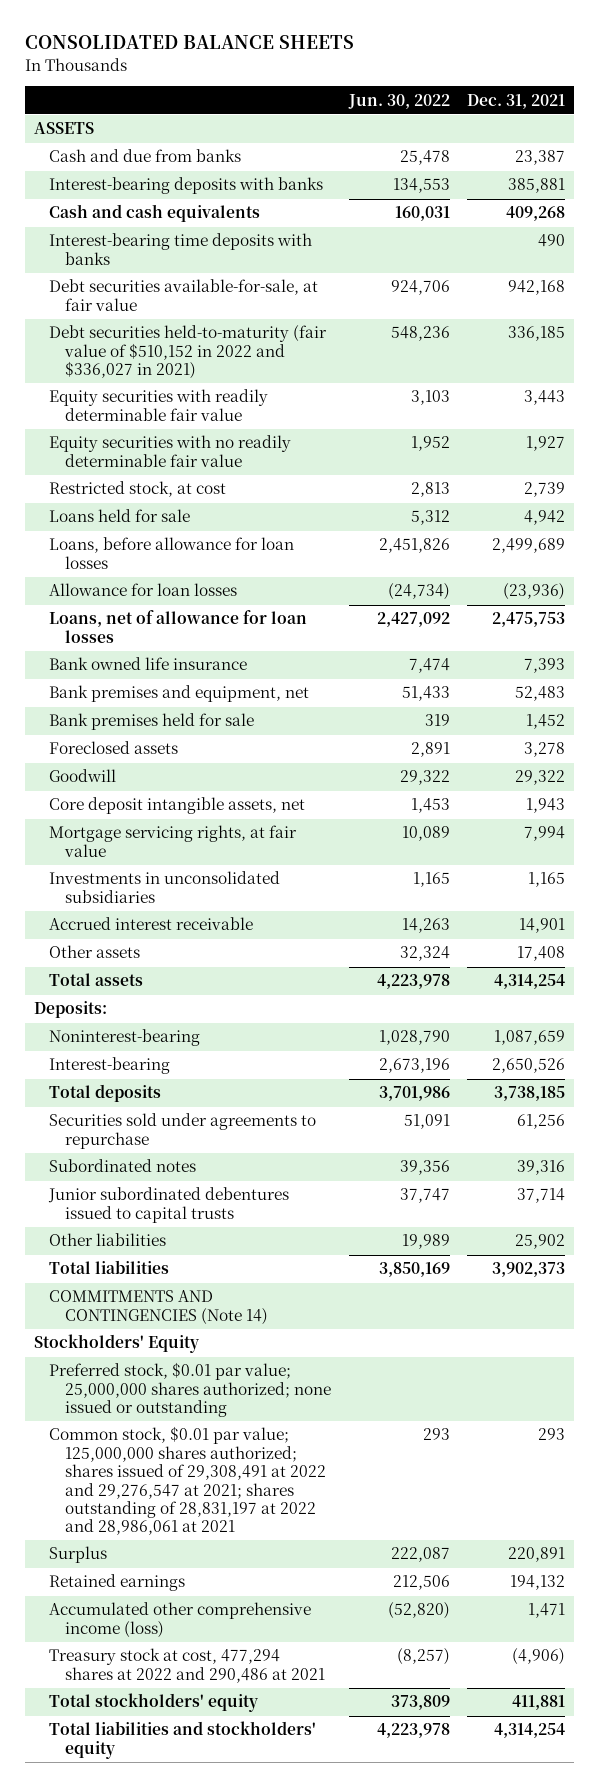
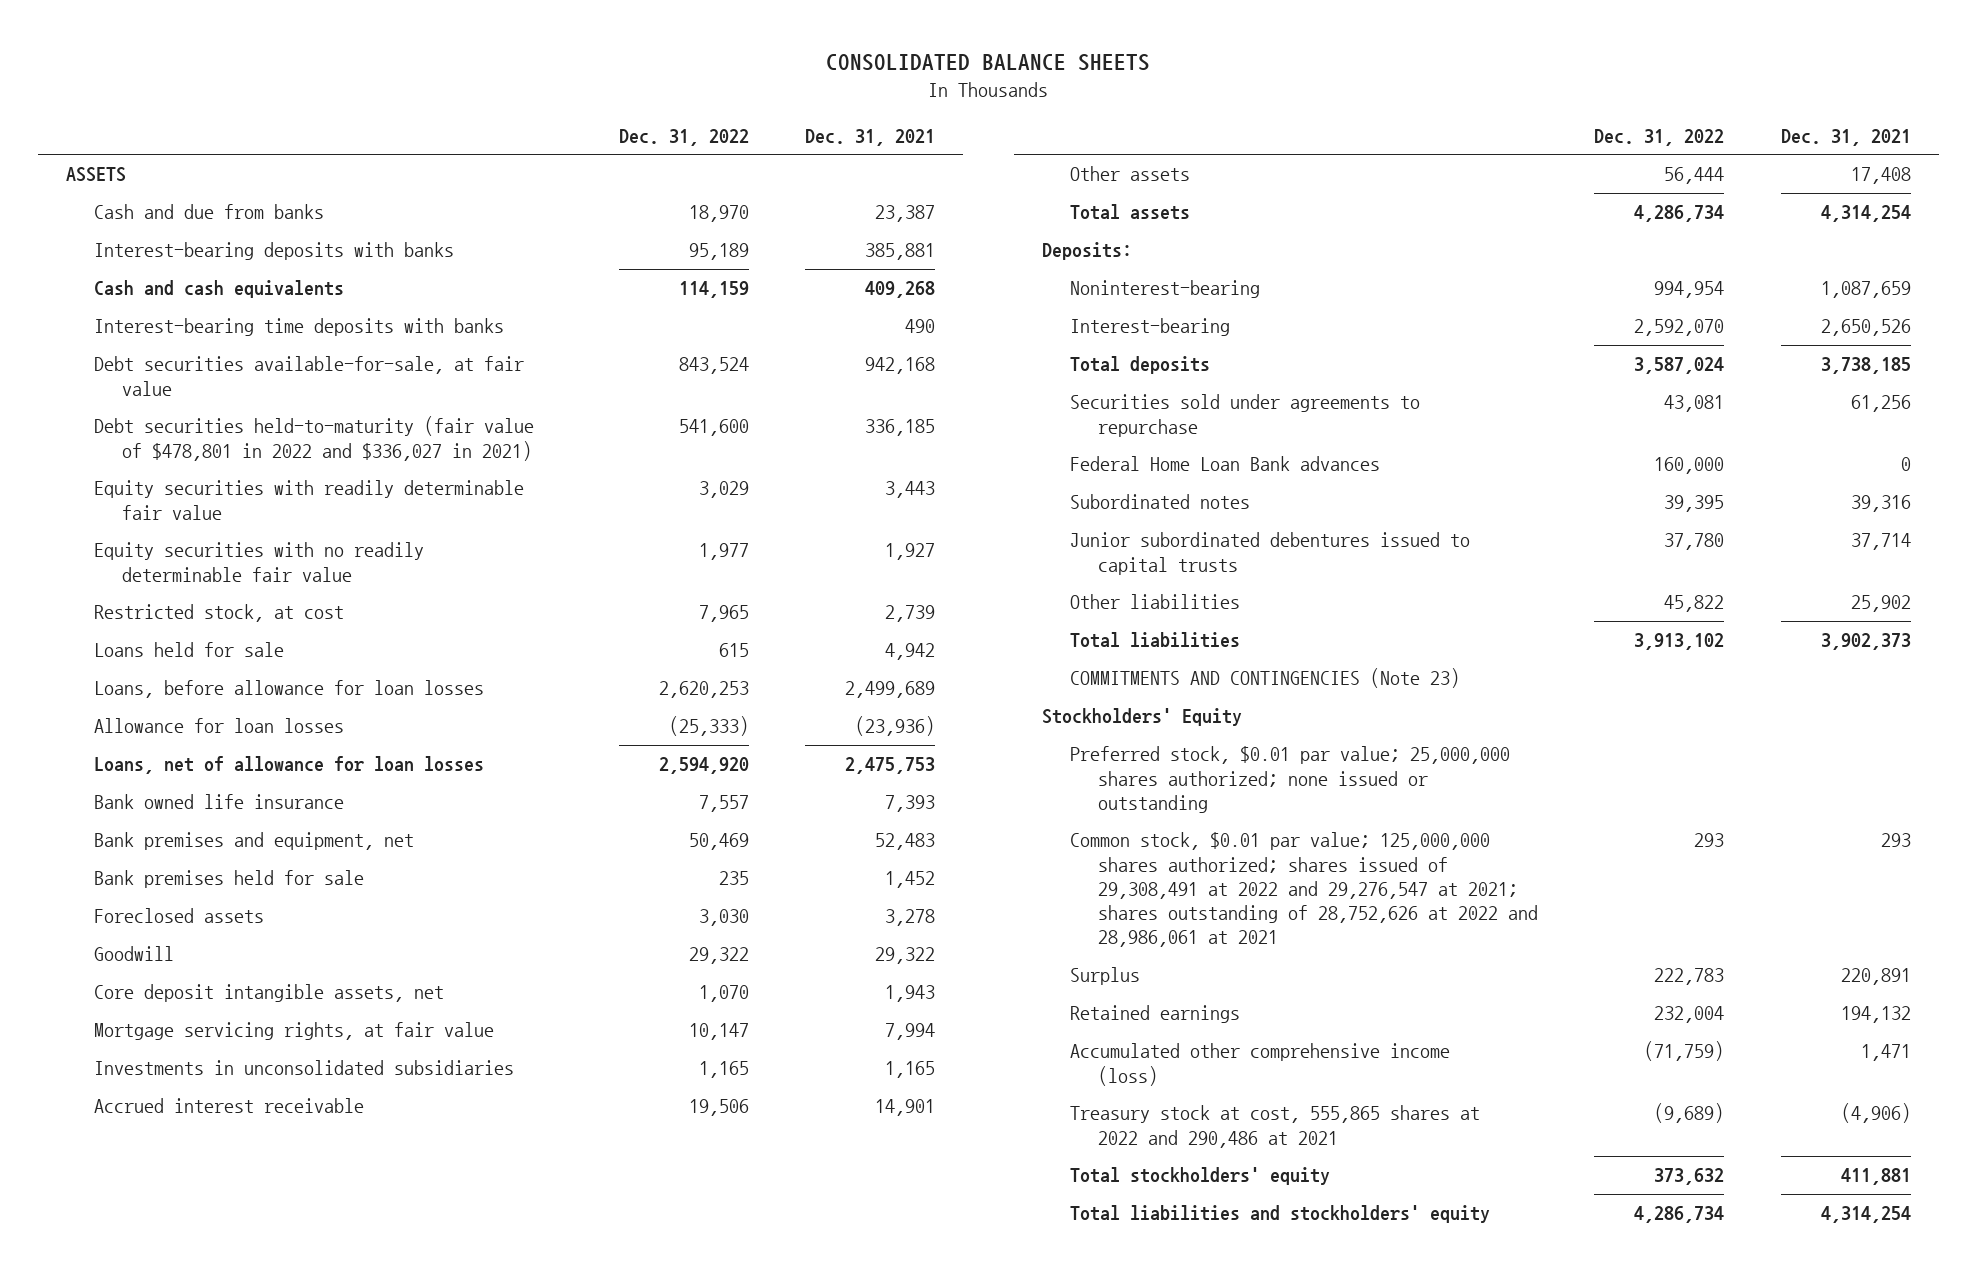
- | Jun. 30, 2022 | Dec. 31, 2021
+ | Dec. 31, 2022 | Dec. 31, 2021
- Debt securities held-to-maturity (fair value of $510,152 in 2022 and $336,027 in 2021) | 548,236 | 336,185
+ Debt securities held-to-maturity (fair value of $478,801 in 2022 and $336,027 in 2021) | 541,600 | 336,185
+ Federal Home Loan Bank advances | 160,000 | 0
- COMMITMENTS AND CONTINGENCIES (Note 14)
+ COMMITMENTS AND CONTINGENCIES (Note 23)
- Common stock, $0.01 par value; 125,000,000 shares authorized; shares issued of 29,308,491 at 2022 and 29,276,547 at 2021; shares outstanding of 28,831,197 at 2022 and 28,986,061 at 2021 | 293 | 293
+ Common stock, $0.01 par value; 125,000,000 shares authorized; shares issued of 29,308,491 at 2022 and 29,276,547 at 2021; shares outstanding of 28,752,626 at 2022 and 28,986,061 at 2021 | 293 | 293
- Treasury stock at cost, 477,294 shares at 2022 and 290,486 at 2021 | (8,257) | (4,906)
+ Treasury stock at cost, 555,865 shares at 2022 and 290,486 at 2021 | (9,689) | (4,906)

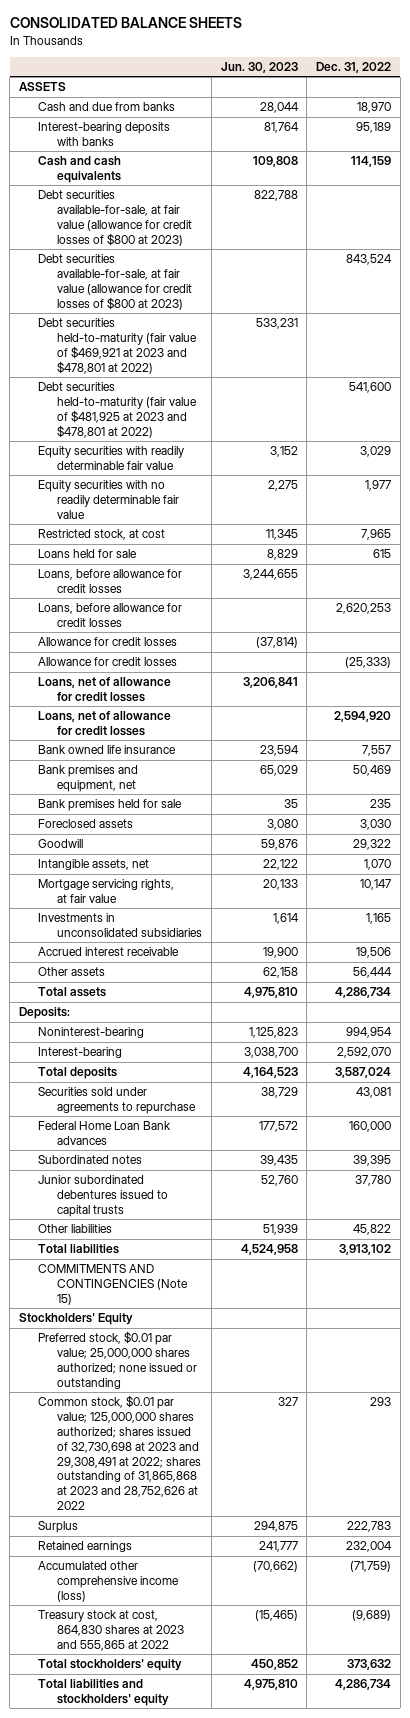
- | Dec. 31, 2022 | Dec. 31, 2021
+ | Jun. 30, 2023 | Dec. 31, 2022
- Interest-bearing time deposits with banks | | 490
- Debt securities available-for-sale, at fair value | 843,524 | 942,168
- Debt securities held-to-maturity (fair value of $478,801 in 2022 and $336,027 in 2021) | 541,600 | 336,185
+ Debt securities available-for-sale, at fair value (allowance for credit losses of $800 at 2023) | 822,788 |
+ Debt securities available-for-sale, at fair value (allowance for credit losses of $800 at 2023) | | 843,524
+ Debt securities held-to-maturity (fair value of $469,921 at 2023 and $478,801 at 2022) | 533,231 |
+ Debt securities held-to-maturity (fair value of $481,925 at 2023 and $478,801 at 2022) | | 541,600
- Loans, before allowance for loan losses | 2,620,253 | 2,499,689
- Allowance for loan losses | (25,333) | (23,936)
- Loans, net of allowance for loan losses | 2,594,920 | 2,475,753
+ Loans, before allowance for credit losses | 3,244,655 |
+ Loans, before allowance for credit losses | | 2,620,253
+ Allowance for credit losses | (37,814) |
+ Allowance for credit losses | | (25,333)
+ Loans, net of allowance for credit losses | 3,206,841 |
+ Loans, net of allowance for credit losses | | 2,594,920
- Core deposit intangible assets, net | 1,070 | 1,943
+ Intangible assets, net | 22,122 | 1,070
- COMMITMENTS AND CONTINGENCIES (Note 23)
+ COMMITMENTS AND CONTINGENCIES (Note 15)
- Common stock, $0.01 par value; 125,000,000 shares authorized; shares issued of 29,308,491 at 2022 and 29,276,547 at 2021; shares outstanding of 28,752,626 at 2022 and 28,986,061 at 2021 | 293 | 293
+ Common stock, $0.01 par value; 125,000,000 shares authorized; shares issued of 32,730,698 at 2023 and 29,308,491 at 2022; shares outstanding of 31,865,868 at 2023 and 28,752,626 at 2022 | 327 | 293
- Treasury stock at cost, 555,865 shares at 2022 and 290,486 at 2021 | (9,689) | (4,906)
+ Treasury stock at cost, 864,830 shares at 2023 and 555,865 at 2022 | (15,465) | (9,689)

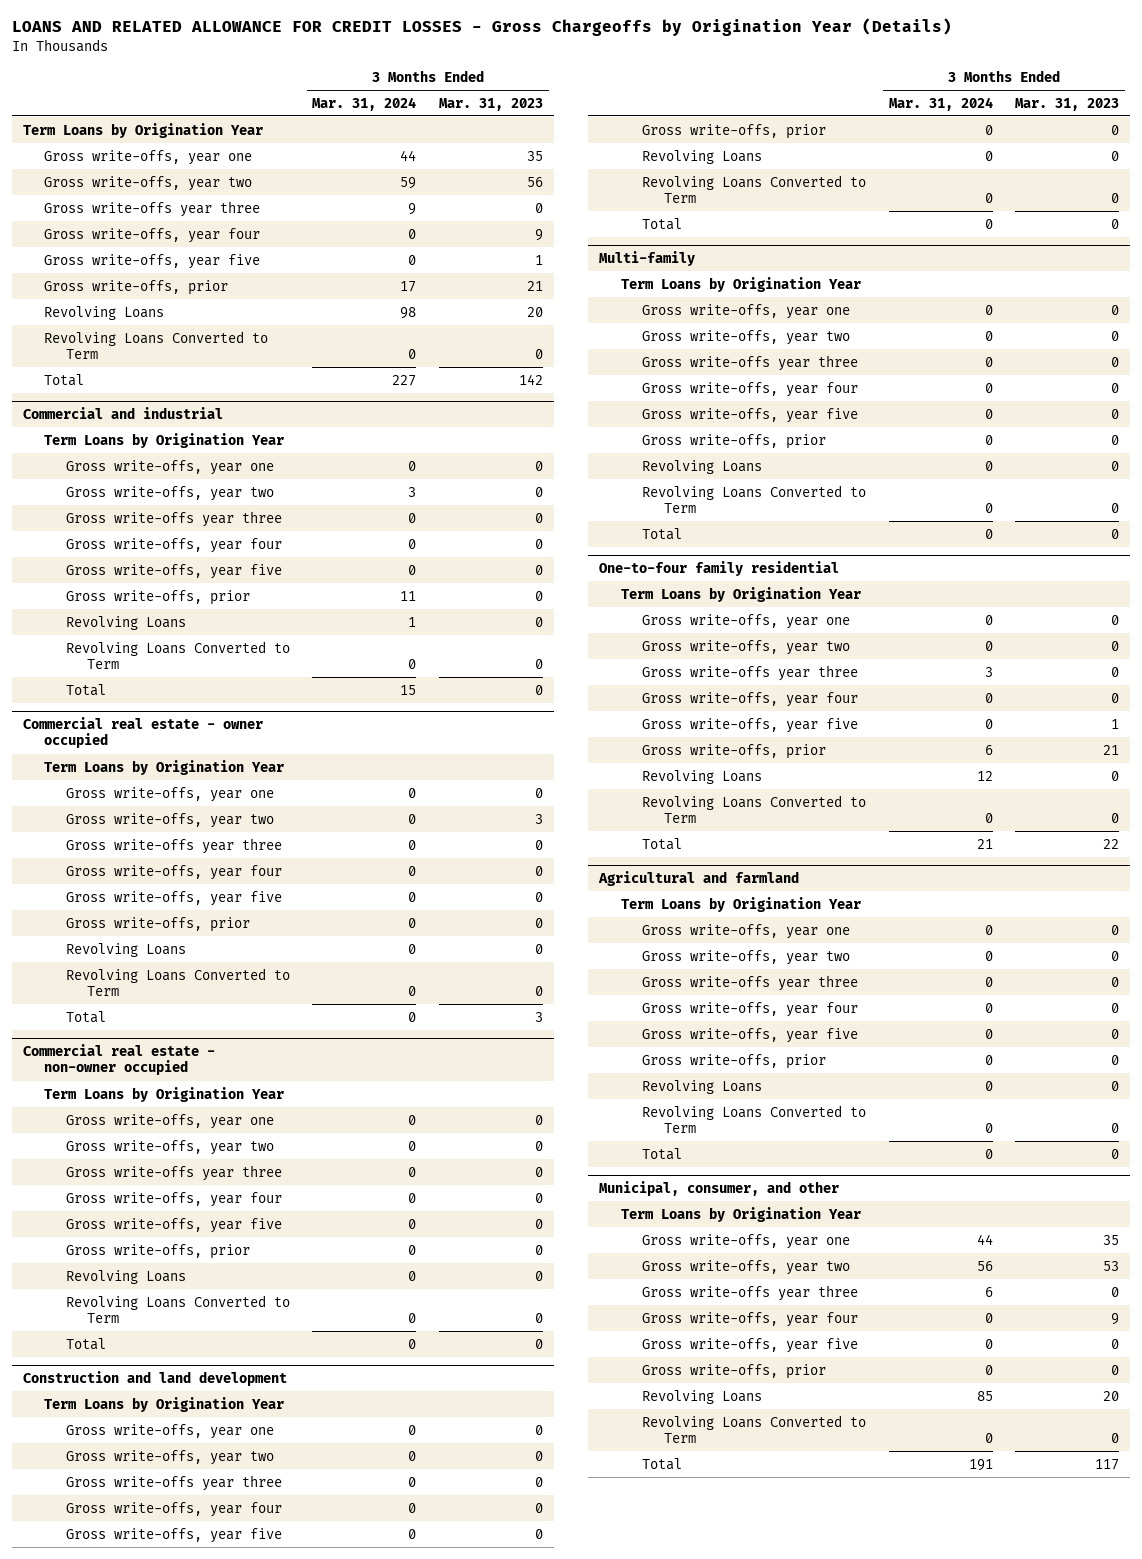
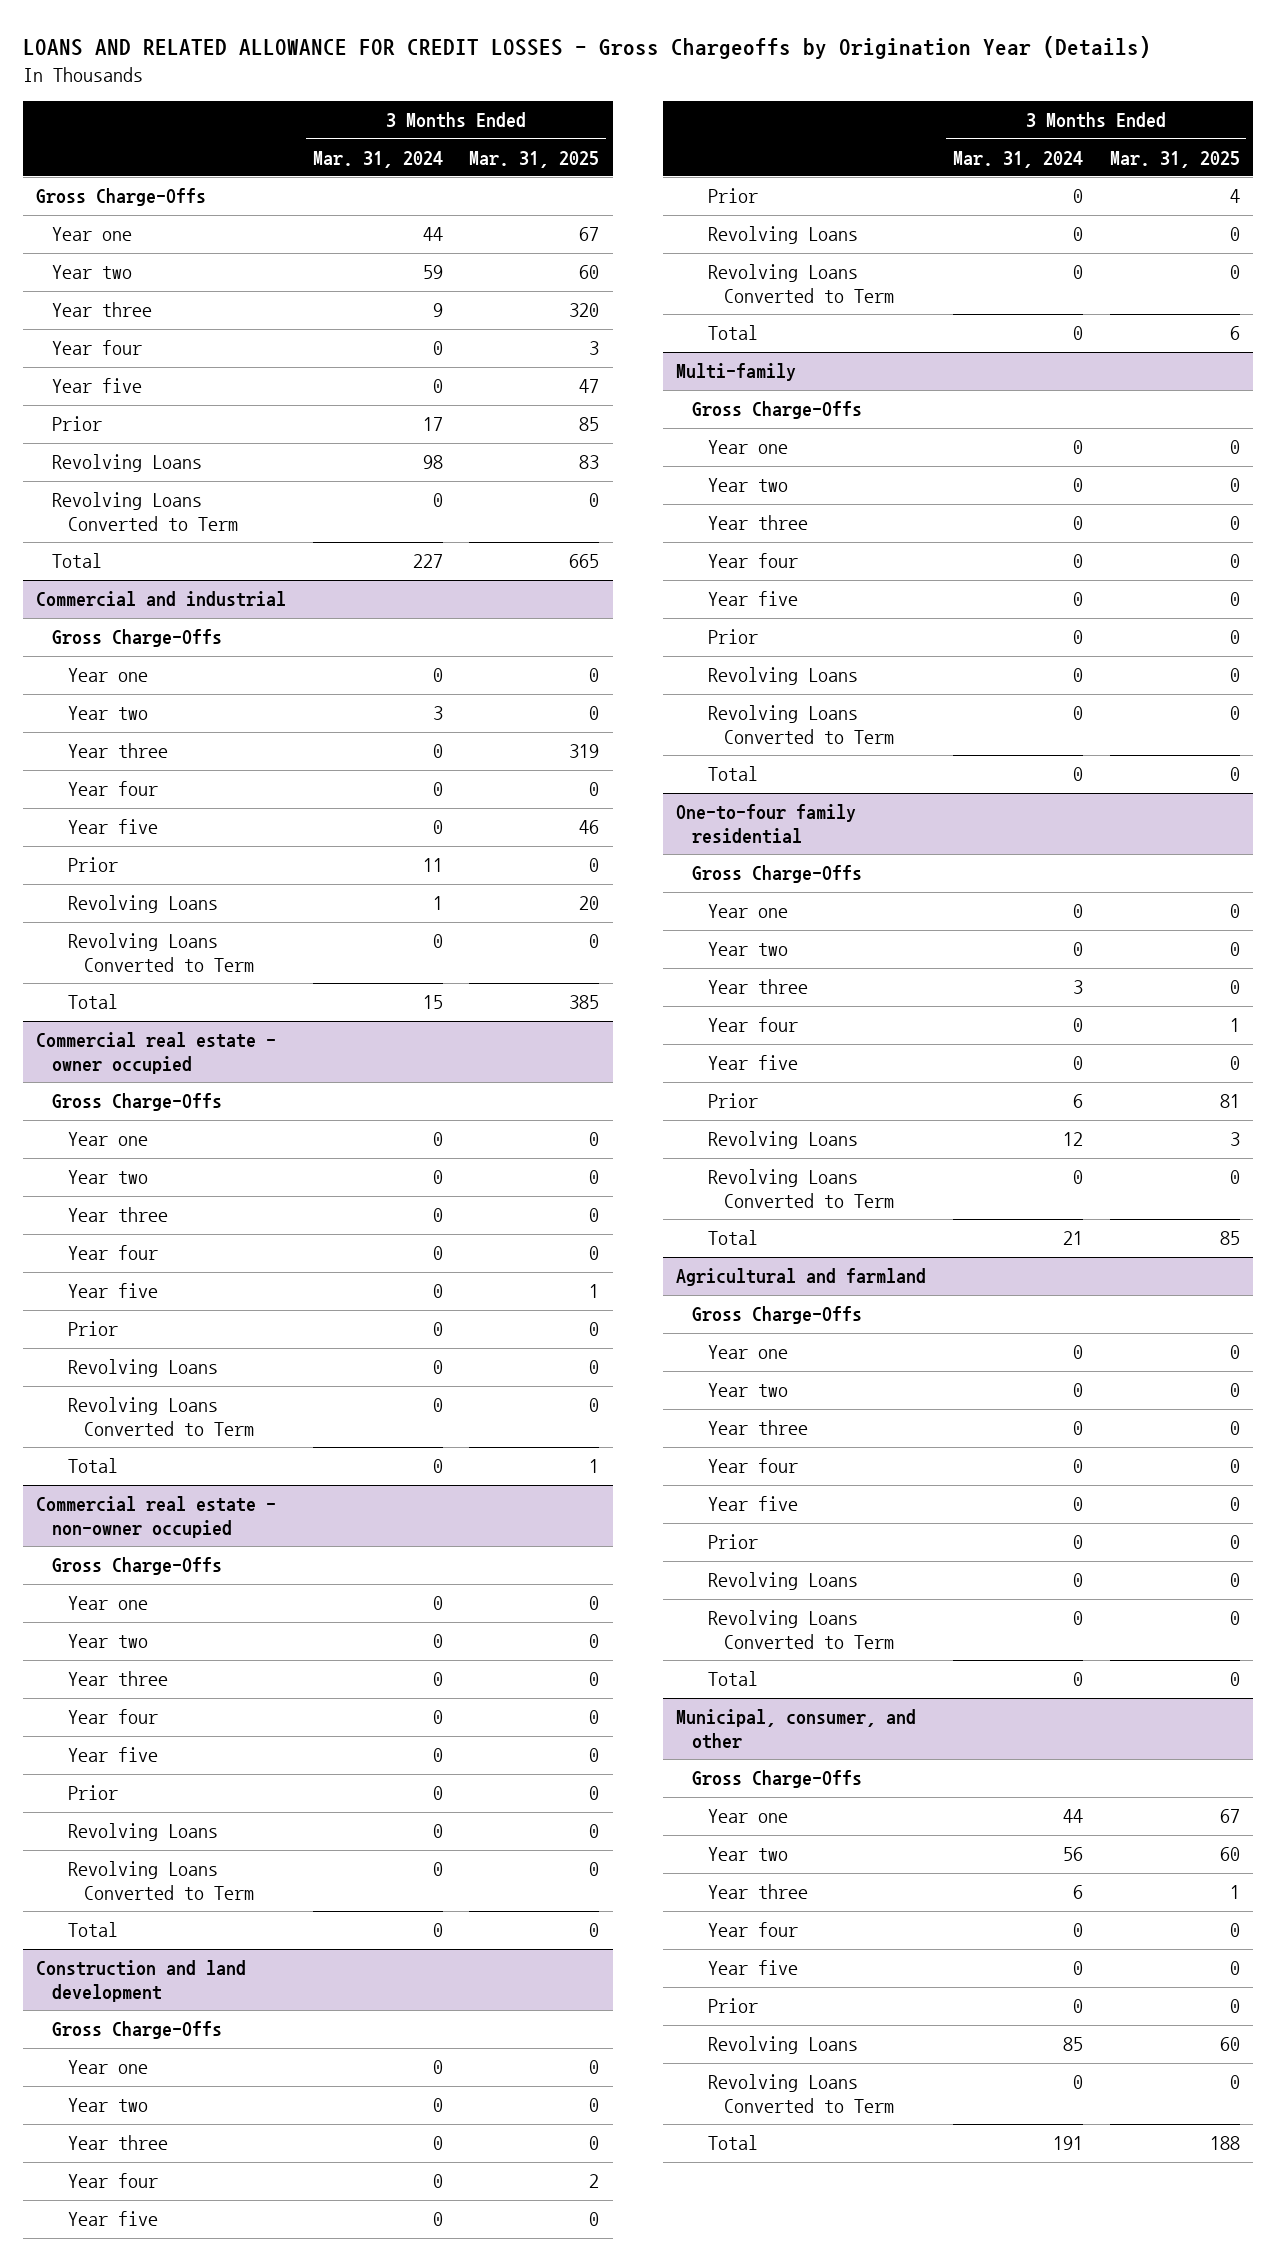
- | 3 Months Ended Mar. 31, 2024 | 3 Months Ended Mar. 31, 2023
+ | 3 Months Ended Mar. 31, 2024 | 3 Months Ended Mar. 31, 2025
- Term Loans by Origination Year
- Gross write-offs, year one | 44 | 35
- Gross write-offs, year two | 59 | 56
- Gross write-offs year three | 9 | 0
- Gross write-offs, year four | 0 | 9
- Gross write-offs, year five | 0 | 1
- Gross write-offs, prior | 17 | 21
+ Gross Charge-Offs
+ Year one | 44 | 67
+ Year two | 59 | 60
+ Year three | 9 | 320
+ Year four | 0 | 3
+ Year five | 0 | 47
+ Prior | 17 | 85
@ Commercial and industrial
- Term Loans by Origination Year
- Gross write-offs, year one | 0 | 0
- Gross write-offs, year two | 3 | 0
- Gross write-offs year three | 0 | 0
- Gross write-offs, year four | 0 | 0
- Gross write-offs, year five | 0 | 0
- Gross write-offs, prior | 11 | 0
+ Gross Charge-Offs
+ Year one | 0 | 0
+ Year two | 3 | 0
+ Year three | 0 | 319
+ Year four | 0 | 0
+ Year five | 0 | 46
+ Prior | 11 | 0
@ Commercial real estate - owner occupied
- Term Loans by Origination Year
- Gross write-offs, year one | 0 | 0
- Gross write-offs, year two | 0 | 3
- Gross write-offs year three | 0 | 0
- Gross write-offs, year four | 0 | 0
- Gross write-offs, year five | 0 | 0
- Gross write-offs, prior | 0 | 0
+ Gross Charge-Offs
+ Year one | 0 | 0
+ Year two | 0 | 0
+ Year three | 0 | 0
+ Year four | 0 | 0
+ Year five | 0 | 1
+ Prior | 0 | 0
@ Commercial real estate - non-owner occupied
- Term Loans by Origination Year
- Gross write-offs, year one | 0 | 0
- Gross write-offs, year two | 0 | 0
- Gross write-offs year three | 0 | 0
- Gross write-offs, year four | 0 | 0
- Gross write-offs, year five | 0 | 0
- Gross write-offs, prior | 0 | 0
+ Gross Charge-Offs
+ Year one | 0 | 0
+ Year two | 0 | 0
+ Year three | 0 | 0
+ Year four | 0 | 0
+ Year five | 0 | 0
+ Prior | 0 | 0
@ Construction and land development
- Term Loans by Origination Year
- Gross write-offs, year one | 0 | 0
- Gross write-offs, year two | 0 | 0
- Gross write-offs year three | 0 | 0
- Gross write-offs, year four | 0 | 0
- Gross write-offs, year five | 0 | 0
- Gross write-offs, prior | 0 | 0
+ Gross Charge-Offs
+ Year one | 0 | 0
+ Year two | 0 | 0
+ Year three | 0 | 0
+ Year four | 0 | 2
+ Year five | 0 | 0
+ Prior | 0 | 4
@ Multi-family
- Term Loans by Origination Year
- Gross write-offs, year one | 0 | 0
- Gross write-offs, year two | 0 | 0
- Gross write-offs year three | 0 | 0
- Gross write-offs, year four | 0 | 0
- Gross write-offs, year five | 0 | 0
- Gross write-offs, prior | 0 | 0
+ Gross Charge-Offs
+ Year one | 0 | 0
+ Year two | 0 | 0
+ Year three | 0 | 0
+ Year four | 0 | 0
+ Year five | 0 | 0
+ Prior | 0 | 0
@ One-to-four family residential
- Term Loans by Origination Year
- Gross write-offs, year one | 0 | 0
- Gross write-offs, year two | 0 | 0
- Gross write-offs year three | 3 | 0
- Gross write-offs, year four | 0 | 0
- Gross write-offs, year five | 0 | 1
- Gross write-offs, prior | 6 | 21
+ Gross Charge-Offs
+ Year one | 0 | 0
+ Year two | 0 | 0
+ Year three | 3 | 0
+ Year four | 0 | 1
+ Year five | 0 | 0
+ Prior | 6 | 81
@ Agricultural and farmland
- Term Loans by Origination Year
- Gross write-offs, year one | 0 | 0
- Gross write-offs, year two | 0 | 0
- Gross write-offs year three | 0 | 0
- Gross write-offs, year four | 0 | 0
- Gross write-offs, year five | 0 | 0
- Gross write-offs, prior | 0 | 0
+ Gross Charge-Offs
+ Year one | 0 | 0
+ Year two | 0 | 0
+ Year three | 0 | 0
+ Year four | 0 | 0
+ Year five | 0 | 0
+ Prior | 0 | 0
@ Municipal, consumer, and other
- Term Loans by Origination Year
- Gross write-offs, year one | 44 | 35
- Gross write-offs, year two | 56 | 53
- Gross write-offs year three | 6 | 0
- Gross write-offs, year four | 0 | 9
- Gross write-offs, year five | 0 | 0
- Gross write-offs, prior | 0 | 0
+ Gross Charge-Offs
+ Year one | 44 | 67
+ Year two | 56 | 60
+ Year three | 6 | 1
+ Year four | 0 | 0
+ Year five | 0 | 0
+ Prior | 0 | 0

